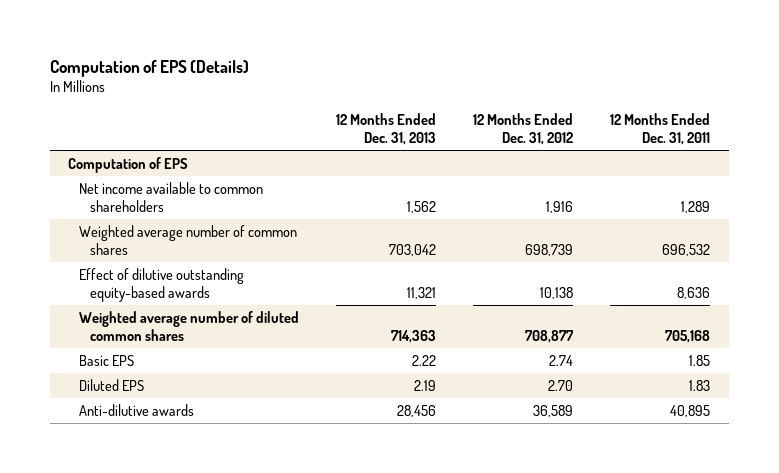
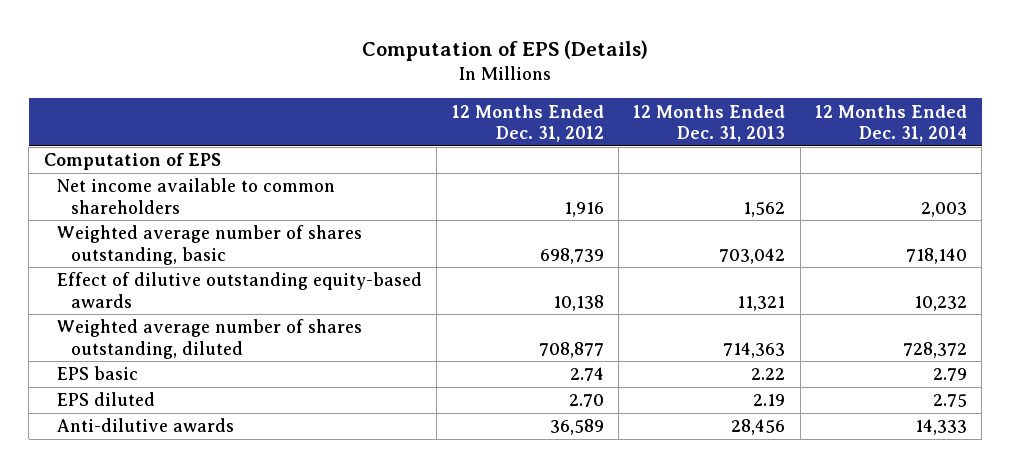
- | 12 Months Ended Dec. 31, 2013 | 12 Months Ended Dec. 31, 2012 | 12 Months Ended Dec. 31, 2011
+ | 12 Months Ended Dec. 31, 2012 | 12 Months Ended Dec. 31, 2013 | 12 Months Ended Dec. 31, 2014
- Weighted average number of common shares | 703,042 | 698,739 | 696,532
+ Weighted average number of shares outstanding, basic | 698,739 | 703,042 | 718,140
- Weighted average number of diluted common shares | 714,363 | 708,877 | 705,168
- Basic EPS | 2.22 | 2.74 | 1.85
- Diluted EPS | 2.19 | 2.70 | 1.83
+ Weighted average number of shares outstanding, diluted | 708,877 | 714,363 | 728,372
+ EPS basic | 2.74 | 2.22 | 2.79
+ EPS diluted | 2.70 | 2.19 | 2.75

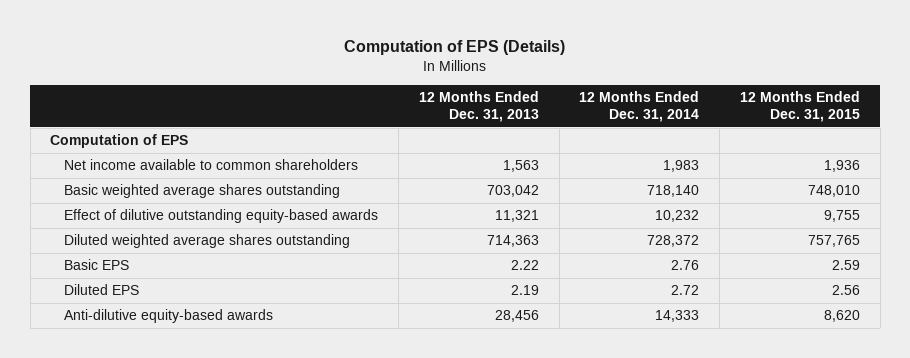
- | 12 Months Ended Dec. 31, 2012 | 12 Months Ended Dec. 31, 2013 | 12 Months Ended Dec. 31, 2014
+ | 12 Months Ended Dec. 31, 2013 | 12 Months Ended Dec. 31, 2014 | 12 Months Ended Dec. 31, 2015
- Net income available to common shareholders | 1,916 | 1,562 | 2,003
- Weighted average number of shares outstanding, basic | 698,739 | 703,042 | 718,140
+ Net income available to common shareholders | 1,563 | 1,983 | 1,936
+ Basic weighted average shares outstanding | 703,042 | 718,140 | 748,010
- Weighted average number of shares outstanding, diluted | 708,877 | 714,363 | 728,372
- EPS basic | 2.74 | 2.22 | 2.79
- EPS diluted | 2.70 | 2.19 | 2.75
- Anti-dilutive awards | 36,589 | 28,456 | 14,333
+ Diluted weighted average shares outstanding | 714,363 | 728,372 | 757,765
+ Basic EPS | 2.22 | 2.76 | 2.59
+ Diluted EPS | 2.19 | 2.72 | 2.56
+ Anti-dilutive equity-based awards | 28,456 | 14,333 | 8,620

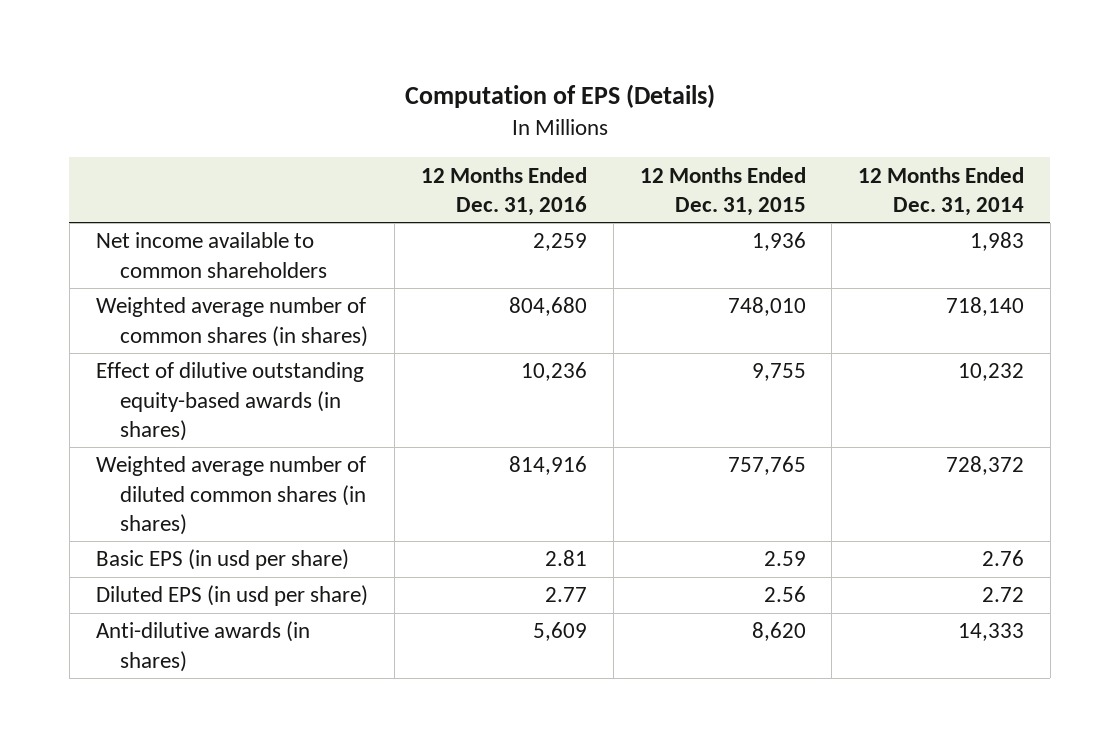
- | 12 Months Ended Dec. 31, 2013 | 12 Months Ended Dec. 31, 2014 | 12 Months Ended Dec. 31, 2015
+ | 12 Months Ended Dec. 31, 2016 | 12 Months Ended Dec. 31, 2015 | 12 Months Ended Dec. 31, 2014
- Computation of EPS
- Basic weighted average shares outstanding | 703,042 | 718,140 | 748,010
- Effect of dilutive outstanding equity-based awards | 11,321 | 10,232 | 9,755
- Diluted weighted average shares outstanding | 714,363 | 728,372 | 757,765
- Basic EPS | 2.22 | 2.76 | 2.59
- Diluted EPS | 2.19 | 2.72 | 2.56
- Anti-dilutive equity-based awards | 28,456 | 14,333 | 8,620
+ Weighted average number of common shares (in shares) | 804,680 | 748,010 | 718,140
+ Effect of dilutive outstanding equity-based awards (in shares) | 10,236 | 9,755 | 10,232
+ Weighted average number of diluted common shares (in shares) | 814,916 | 757,765 | 728,372
+ Basic EPS (in usd per share) | 2.81 | 2.59 | 2.76
+ Diluted EPS (in usd per share) | 2.77 | 2.56 | 2.72
+ Anti-dilutive awards (in shares) | 5,609 | 8,620 | 14,333

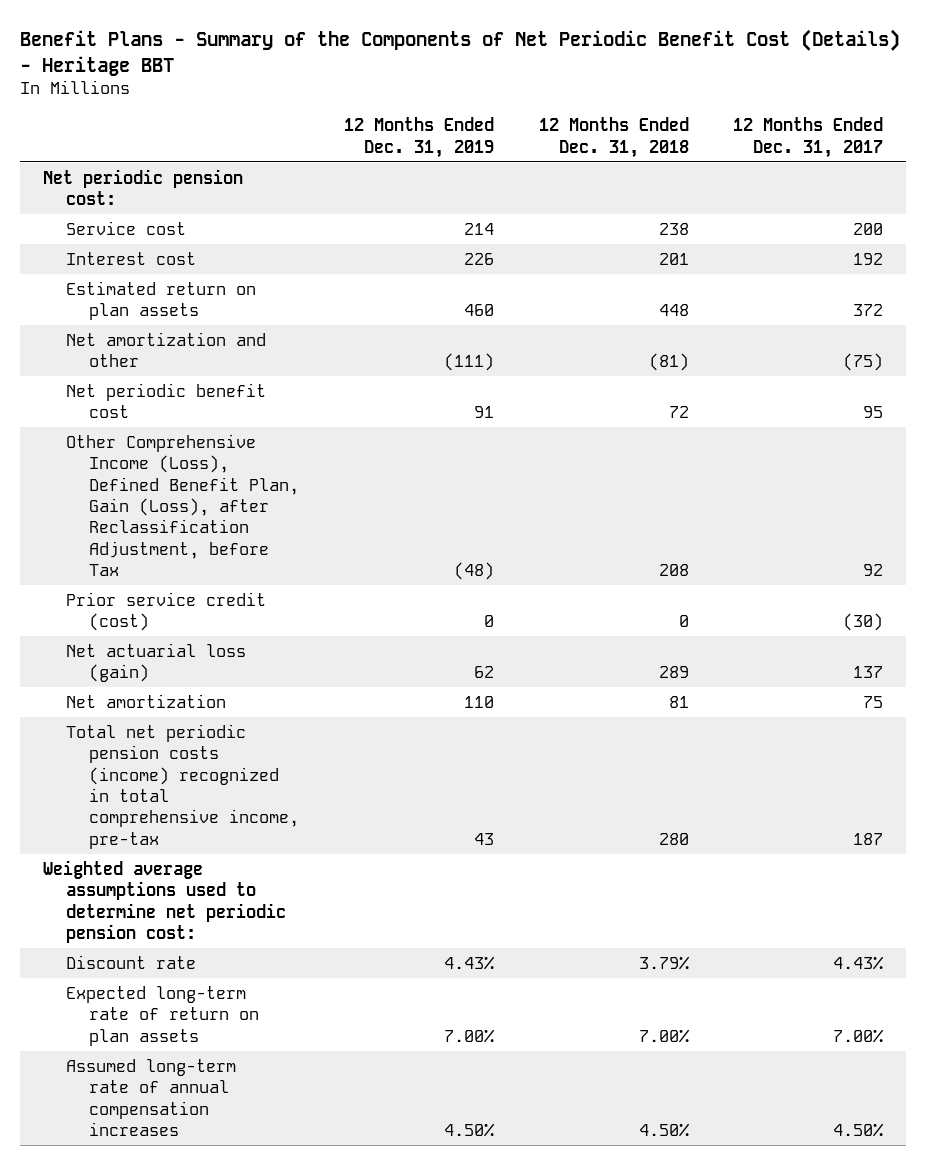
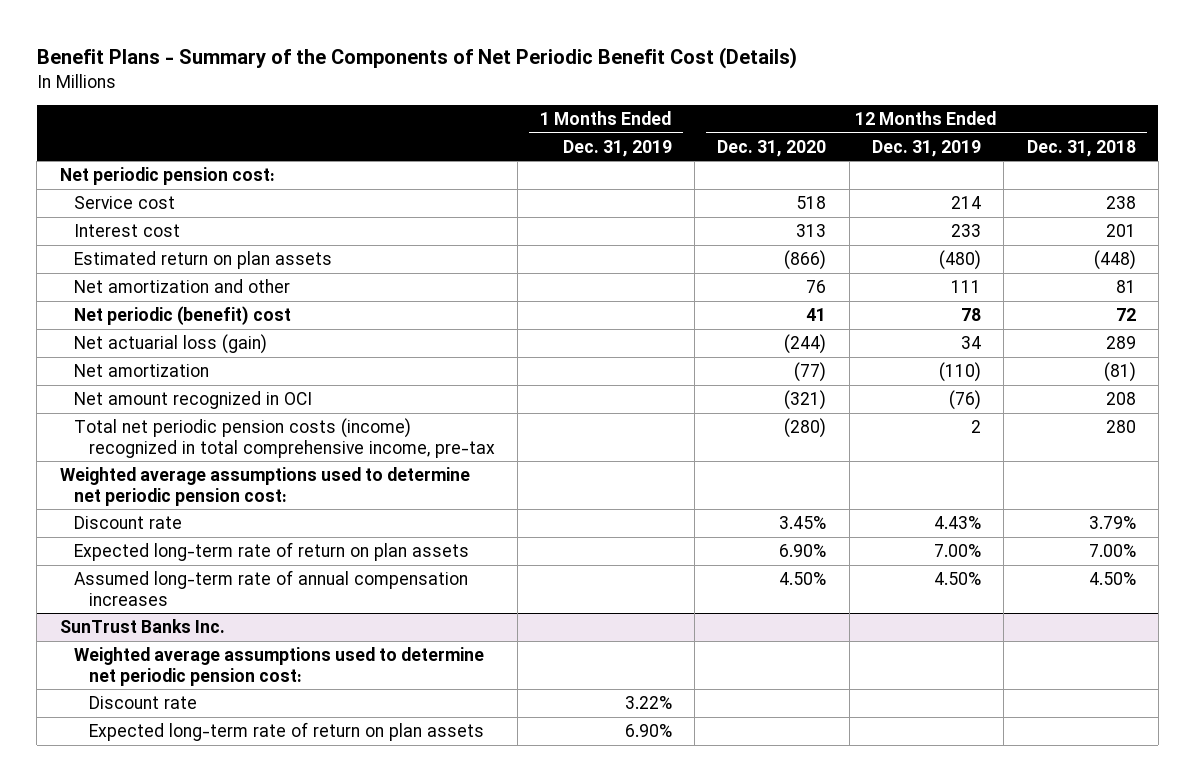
- Benefit Plans - Summary of the Components of Net Periodic Benefit Cost (Details) - Heritage BBT
+ Benefit Plans - Summary of the Components of Net Periodic Benefit Cost (Details)
- | 12 Months Ended Dec. 31, 2019 | 12 Months Ended Dec. 31, 2018 | 12 Months Ended Dec. 31, 2017
+ | 1 Months Ended Dec. 31, 2019 | 12 Months Ended Dec. 31, 2020 | 12 Months Ended Dec. 31, 2019 | 12 Months Ended Dec. 31, 2018
- Interest cost | 226 | 201 | 192
- Estimated return on plan assets | 460 | 448 | 372
- Net amortization and other | (111) | (81) | (75)
- Net periodic benefit cost | 91 | 72 | 95
- Other Comprehensive Income (Loss), Defined Benefit Plan, Gain (Loss), after Reclassification Adjustment, before Tax | (48) | 208 | 92
- Prior service credit (cost) | 0 | 0 | (30)
- Net actuarial loss (gain) | 62 | 289 | 137
- Net amortization | 110 | 81 | 75
- Total net periodic pension costs (income) recognized in total comprehensive income, pre-tax | 43 | 280 | 187
+ Interest cost | | 313 | 233 | 201
+ Estimated return on plan assets | | (866) | (480) | (448)
+ Net amortization and other | | 76 | 111 | 81
+ Net periodic (benefit) cost | | 41 | 78 | 72
+ Net actuarial loss (gain) | | (244) | 34 | 289
+ Net amortization | | (77) | (110) | (81)
+ Net amount recognized in OCI | | (321) | (76) | 208
+ Total net periodic pension costs (income) recognized in total comprehensive income, pre-tax | | (280) | 2 | 280
+ SunTrust Banks Inc.
+ Weighted average assumptions used to determine net periodic pension cost:
+ Discount rate | 3.22% | | |
+ Expected long-term rate of return on plan assets | 6.90% | | |

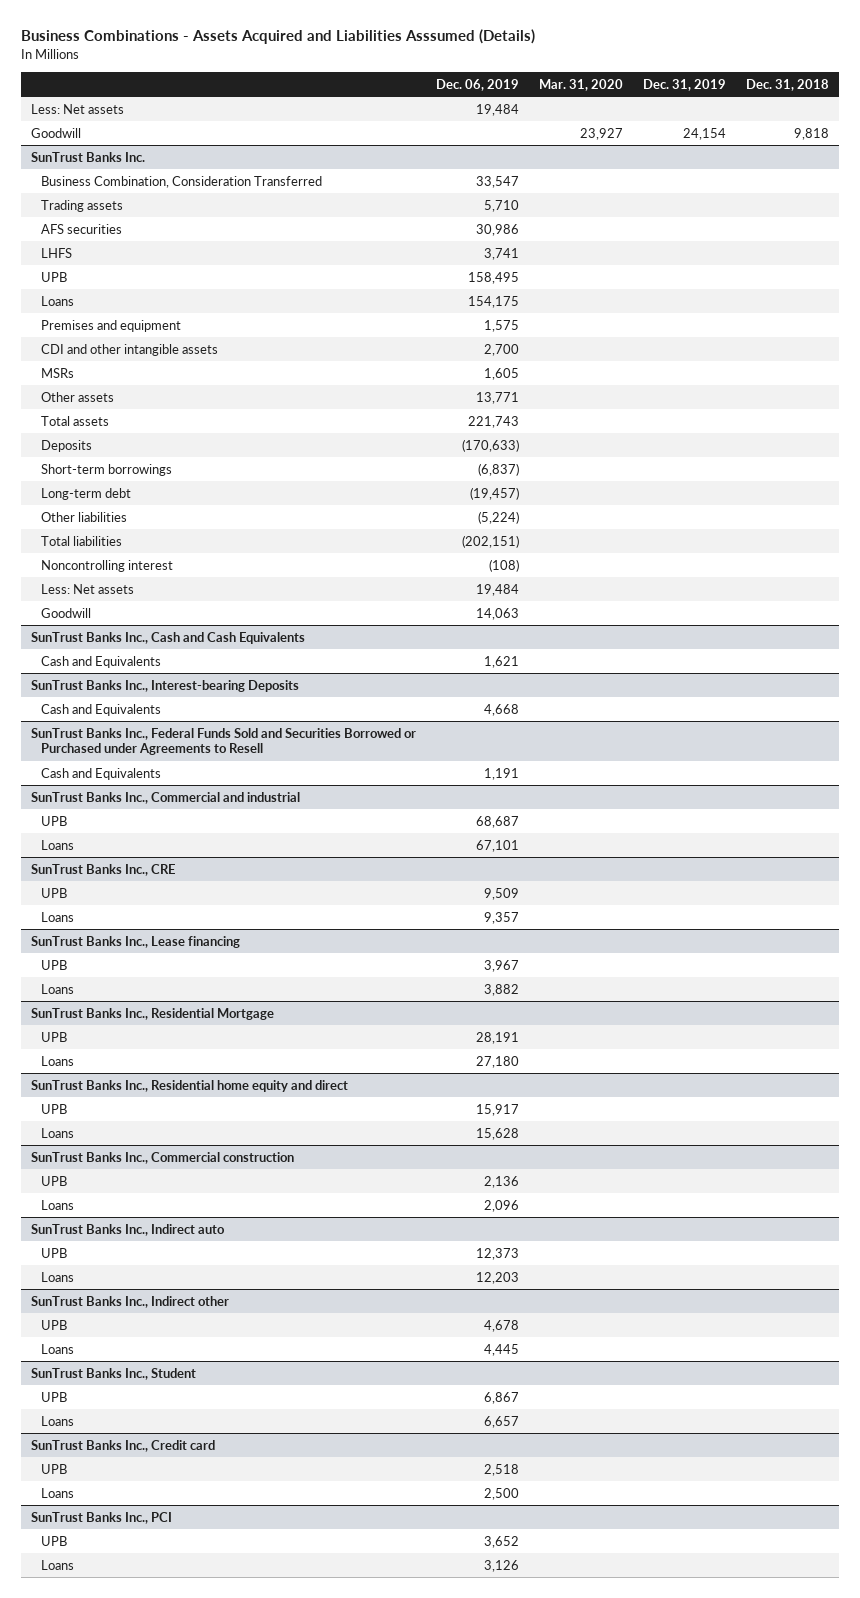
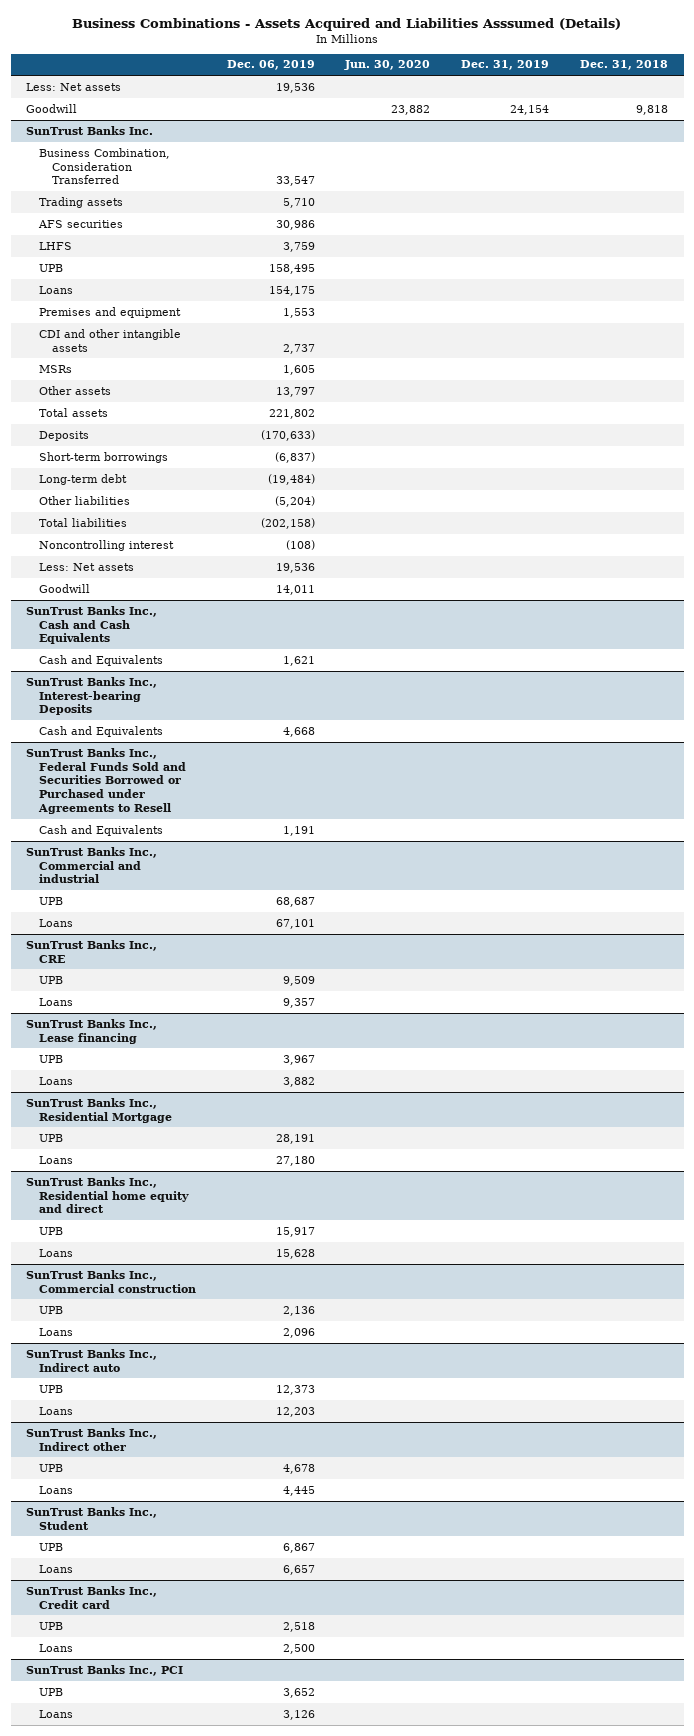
- | Dec. 06, 2019 | Mar. 31, 2020 | Dec. 31, 2019 | Dec. 31, 2018
+ | Dec. 06, 2019 | Jun. 30, 2020 | Dec. 31, 2019 | Dec. 31, 2018
- Less: Net assets | 19,484 | | |
+ Less: Net assets | 19,536 | | |
@ SunTrust Banks Inc.
- LHFS | 3,741 | | |
+ LHFS | 3,759 | | |
- Premises and equipment | 1,575 | | |
- CDI and other intangible assets | 2,700 | | |
+ Premises and equipment | 1,553 | | |
+ CDI and other intangible assets | 2,737 | | |
- Other assets | 13,771 | | |
- Total assets | 221,743 | | |
+ Other assets | 13,797 | | |
+ Total assets | 221,802 | | |
- Long-term debt | (19,457) | | |
- Other liabilities | (5,224) | | |
- Total liabilities | (202,151) | | |
+ Long-term debt | (19,484) | | |
+ Other liabilities | (5,204) | | |
+ Total liabilities | (202,158) | | |
- Less: Net assets | 19,484 | | |
- Goodwill | 14,063 | | |
+ Less: Net assets | 19,536 | | |
+ Goodwill | 14,011 | | |

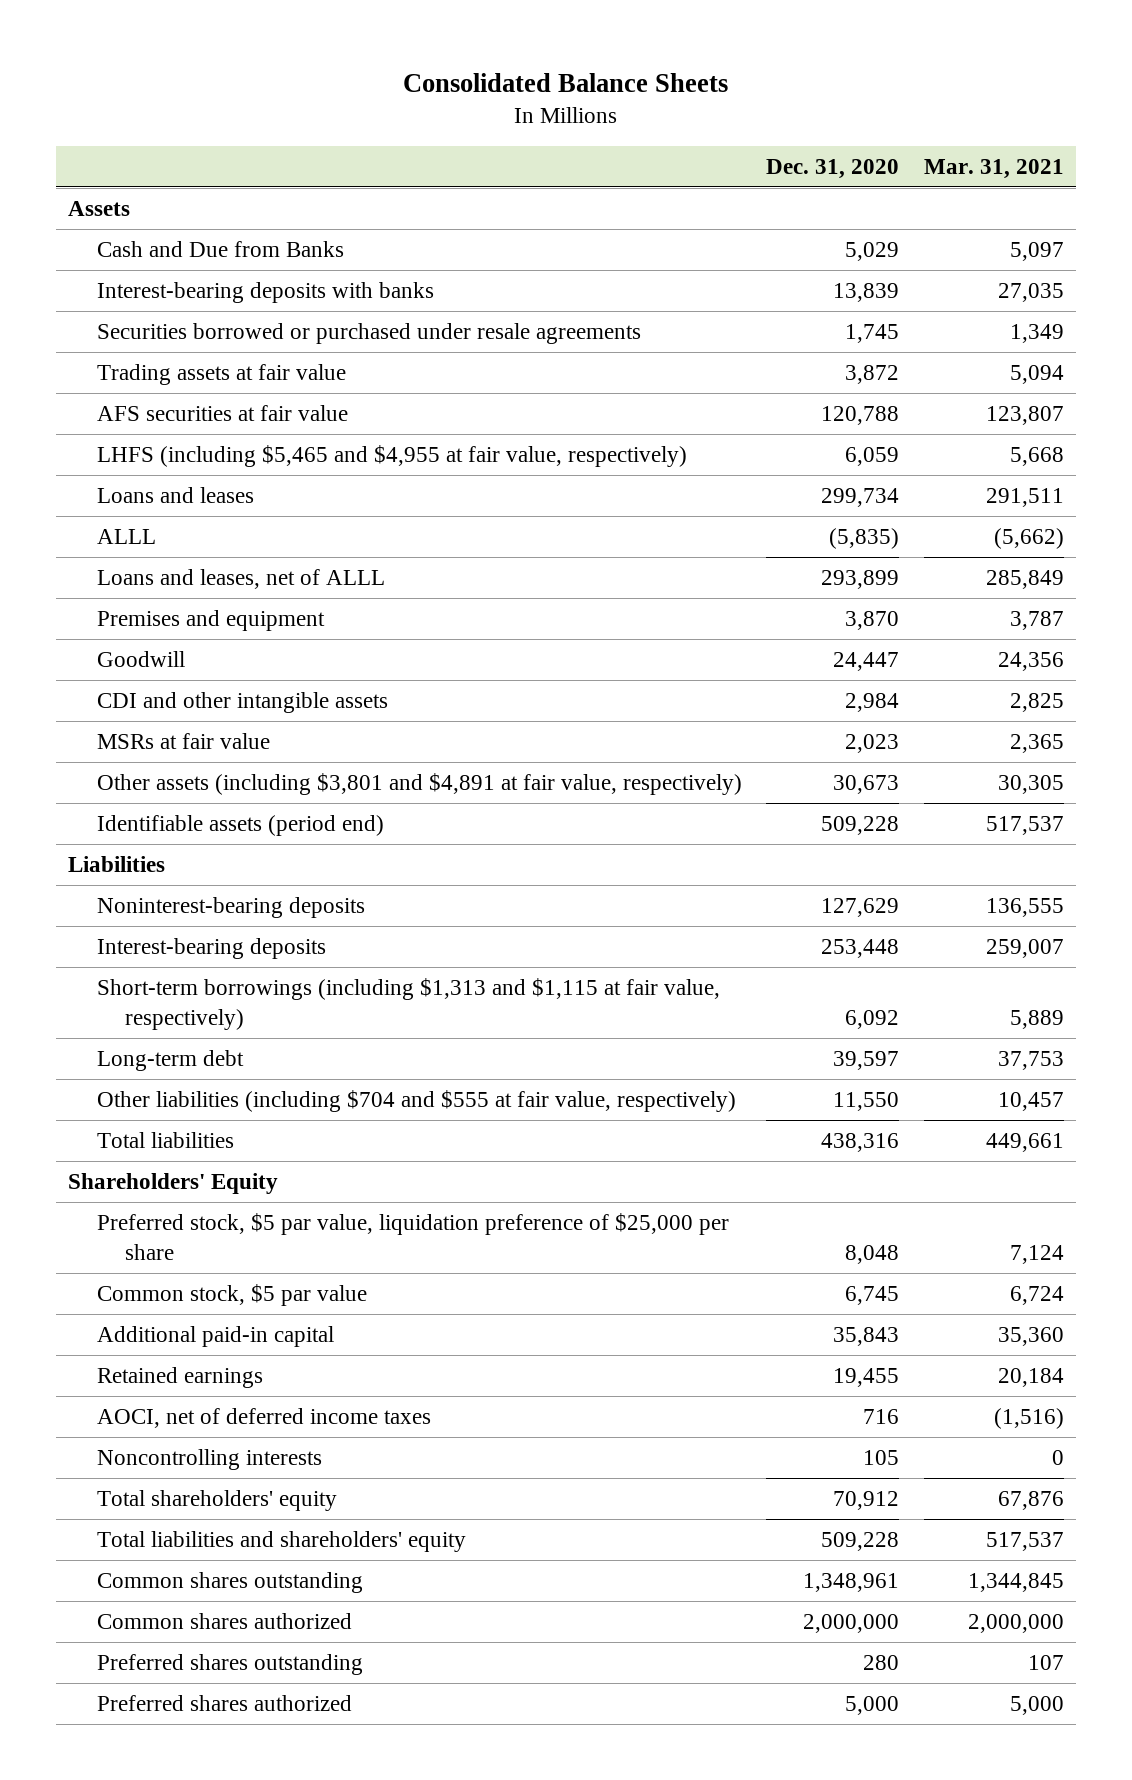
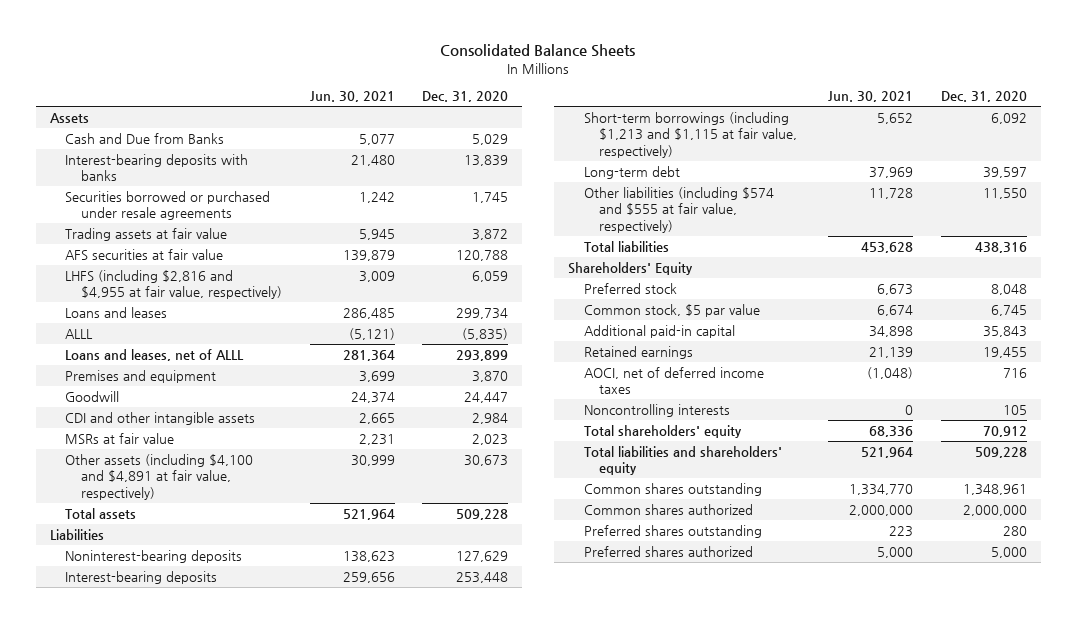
- | Dec. 31, 2020 | Mar. 31, 2021
+ | Jun. 30, 2021 | Dec. 31, 2020
- LHFS (including $5,465 and $4,955 at fair value, respectively) | 6,059 | 5,668
+ LHFS (including $2,816 and $4,955 at fair value, respectively) | 3,009 | 6,059
- Other assets (including $3,801 and $4,891 at fair value, respectively) | 30,673 | 30,305
- Identifiable assets (period end) | 509,228 | 517,537
+ Other assets (including $4,100 and $4,891 at fair value, respectively) | 30,999 | 30,673
+ Total assets | 521,964 | 509,228
- Short-term borrowings (including $1,313 and $1,115 at fair value, respectively) | 6,092 | 5,889
+ Short-term borrowings (including $1,213 and $1,115 at fair value, respectively) | 5,652 | 6,092
- Other liabilities (including $704 and $555 at fair value, respectively) | 11,550 | 10,457
+ Other liabilities (including $574 and $555 at fair value, respectively) | 11,728 | 11,550
- Preferred stock, $5 par value, liquidation preference of $25,000 per share | 8,048 | 7,124
+ Preferred stock | 6,673 | 8,048

